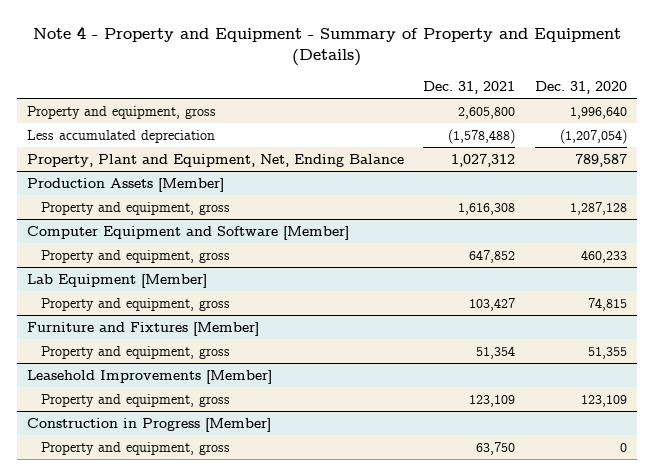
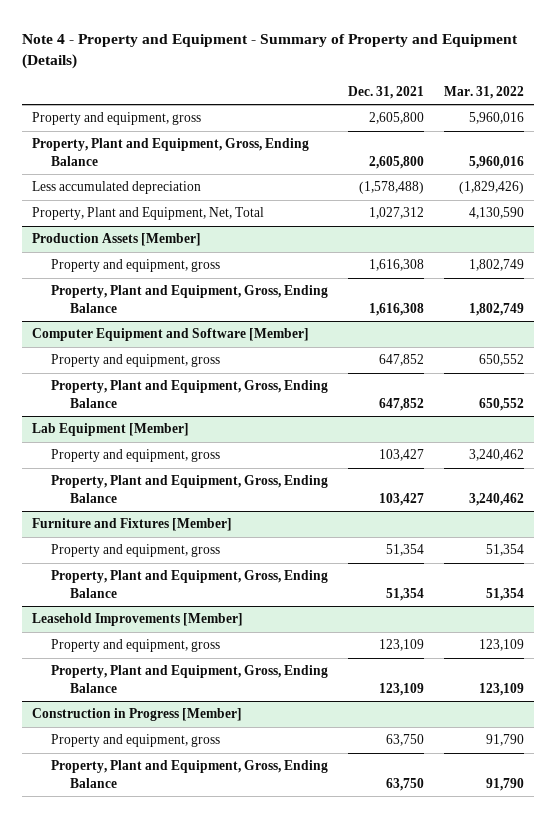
- | Dec. 31, 2021 | Dec. 31, 2020
+ | Dec. 31, 2021 | Mar. 31, 2022
+ Property, Plant and Equipment, Gross, Ending Balance | 2,605,800 | 5,960,016
- Property, Plant and Equipment, Net, Ending Balance | 1,027,312 | 789,587
+ Property, Plant and Equipment, Net, Total | 1,027,312 | 4,130,590
@ Production Assets [Member]
+ Property, Plant and Equipment, Gross, Ending Balance | 1,616,308 | 1,802,749
@ Computer Equipment and Software [Member]
+ Property, Plant and Equipment, Gross, Ending Balance | 647,852 | 650,552
@ Lab Equipment [Member]
+ Property, Plant and Equipment, Gross, Ending Balance | 103,427 | 3,240,462
@ Furniture and Fixtures [Member]
+ Property, Plant and Equipment, Gross, Ending Balance | 51,354 | 51,354
@ Leasehold Improvements [Member]
+ Property, Plant and Equipment, Gross, Ending Balance | 123,109 | 123,109
@ Construction in Progress [Member]
+ Property, Plant and Equipment, Gross, Ending Balance | 63,750 | 91,790

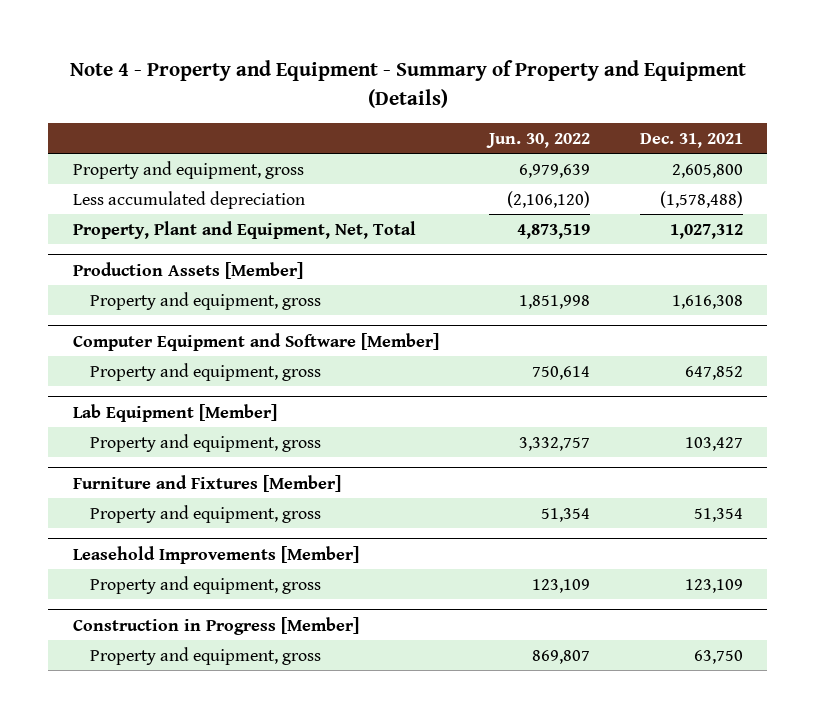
- | Dec. 31, 2021 | Mar. 31, 2022
+ | Jun. 30, 2022 | Dec. 31, 2021
- Property, Plant and Equipment, Gross, Ending Balance | 2,605,800 | 5,960,016
@ Production Assets [Member]
- Property, Plant and Equipment, Gross, Ending Balance | 1,616,308 | 1,802,749
@ Computer Equipment and Software [Member]
- Property, Plant and Equipment, Gross, Ending Balance | 647,852 | 650,552
@ Lab Equipment [Member]
- Property, Plant and Equipment, Gross, Ending Balance | 103,427 | 3,240,462
@ Furniture and Fixtures [Member]
- Property, Plant and Equipment, Gross, Ending Balance | 51,354 | 51,354
@ Leasehold Improvements [Member]
- Property, Plant and Equipment, Gross, Ending Balance | 123,109 | 123,109
@ Construction in Progress [Member]
- Property, Plant and Equipment, Gross, Ending Balance | 63,750 | 91,790

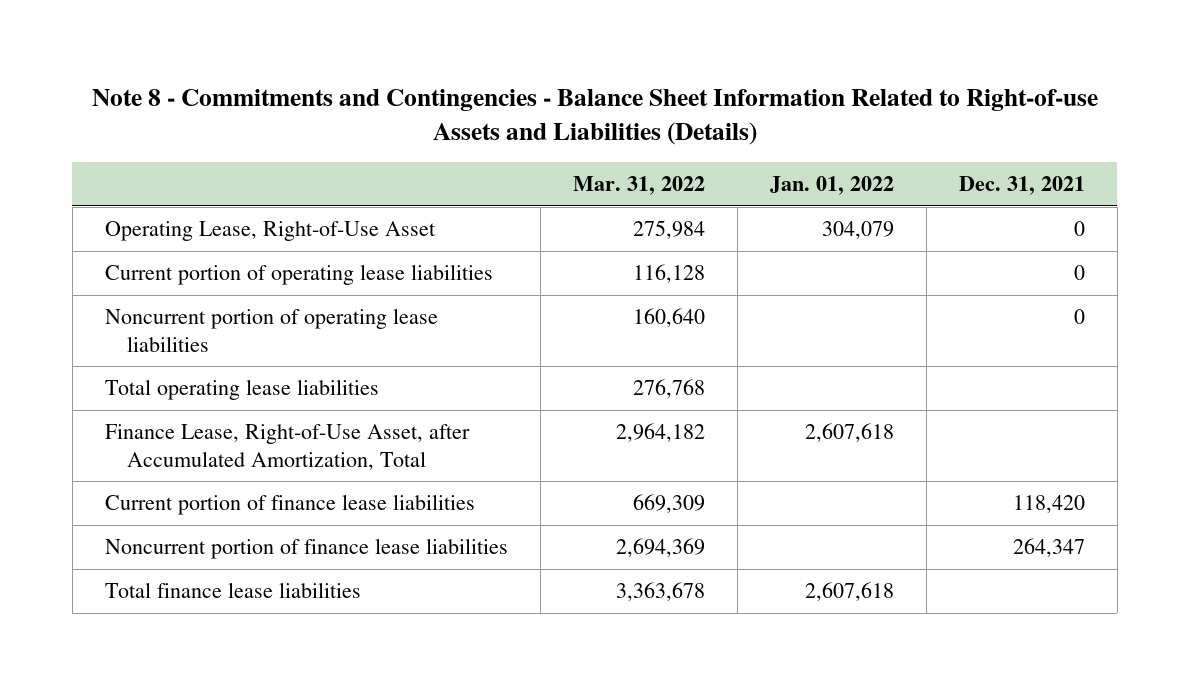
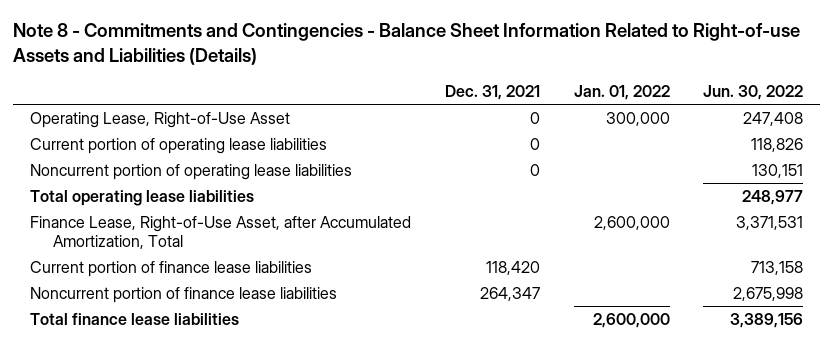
- | Mar. 31, 2022 | Jan. 01, 2022 | Dec. 31, 2021
+ | Dec. 31, 2021 | Jan. 01, 2022 | Jun. 30, 2022
- Operating Lease, Right-of-Use Asset | 275,984 | 304,079 | 0
+ Operating Lease, Right-of-Use Asset | 0 | 300,000 | 247,408
- Finance Lease, Right-of-Use Asset, after Accumulated Amortization, Total | 2,964,182 | 2,607,618 |
+ Finance Lease, Right-of-Use Asset, after Accumulated Amortization, Total | | 2,600,000 | 3,371,531
- Total finance lease liabilities | 3,363,678 | 2,607,618 |
+ Total finance lease liabilities | | 2,600,000 | 3,389,156

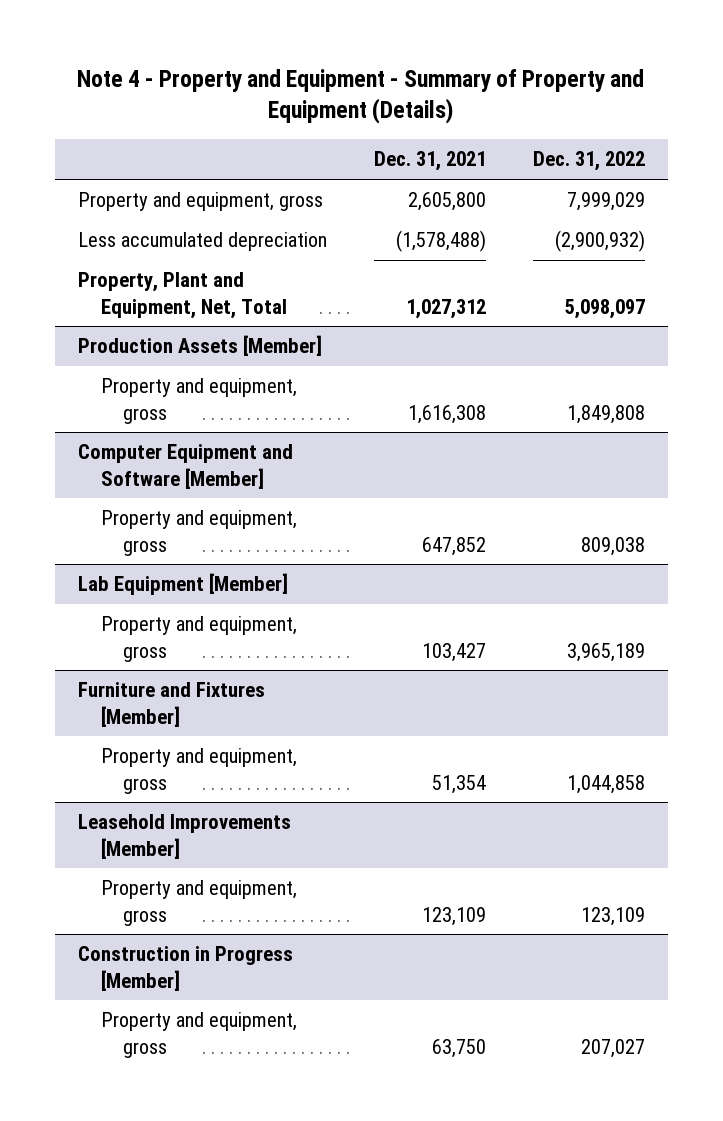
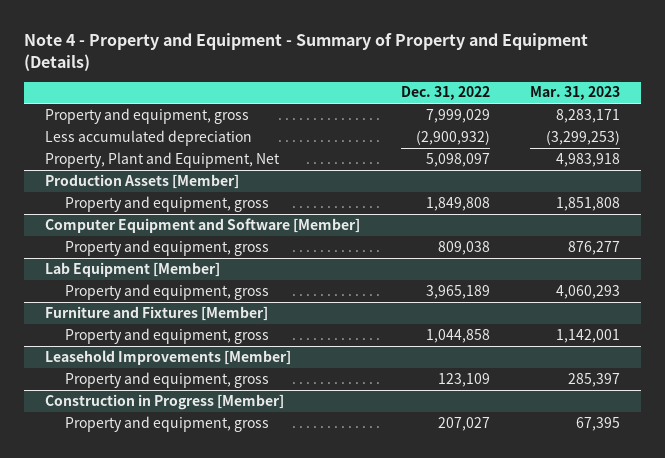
- | Dec. 31, 2021 | Dec. 31, 2022
+ | Dec. 31, 2022 | Mar. 31, 2023
- Property, Plant and Equipment, Net, Total | 1,027,312 | 5,098,097
+ Property, Plant and Equipment, Net | 5,098,097 | 4,983,918

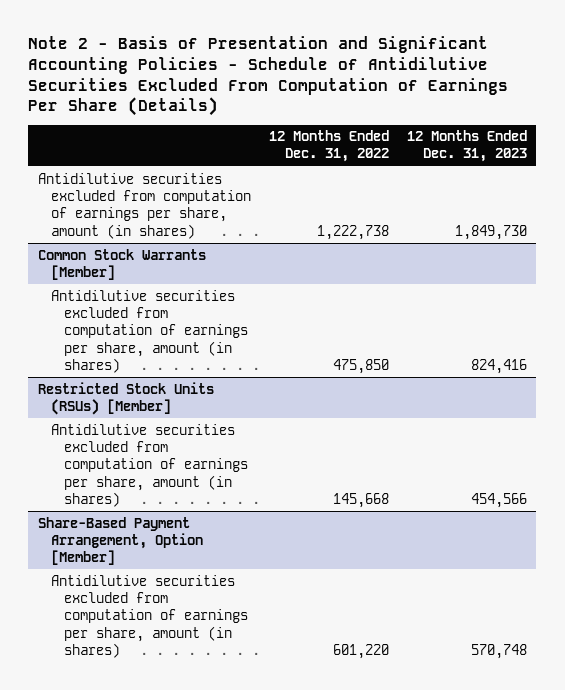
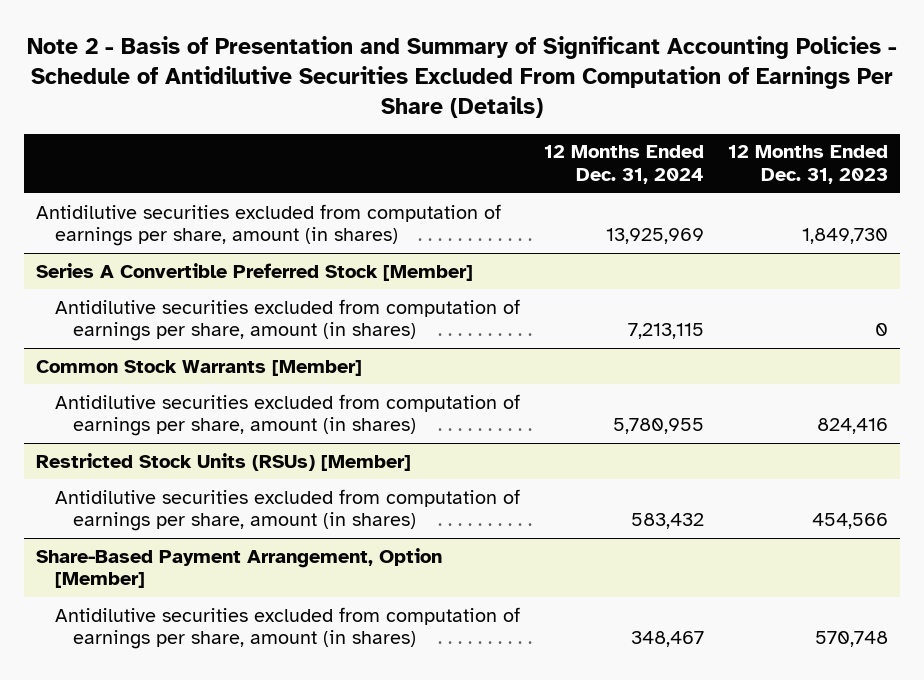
- Note 2 - Basis of Presentation and Significant Accounting Policies - Schedule of Antidilutive Securities Excluded From Computation of Earnings Per Share (Details)
+ Note 2 - Basis of Presentation and Summary of Significant Accounting Policies - Schedule of Antidilutive Securities Excluded From Computation of Earnings Per Share (Details)
- | 12 Months Ended Dec. 31, 2022 | 12 Months Ended Dec. 31, 2023
+ | 12 Months Ended Dec. 31, 2024 | 12 Months Ended Dec. 31, 2023
+ Series A Convertible Preferred Stock [Member]
+ Antidilutive securities excluded from computation of earnings per share, amount (in shares) | 7,213,115 | 0

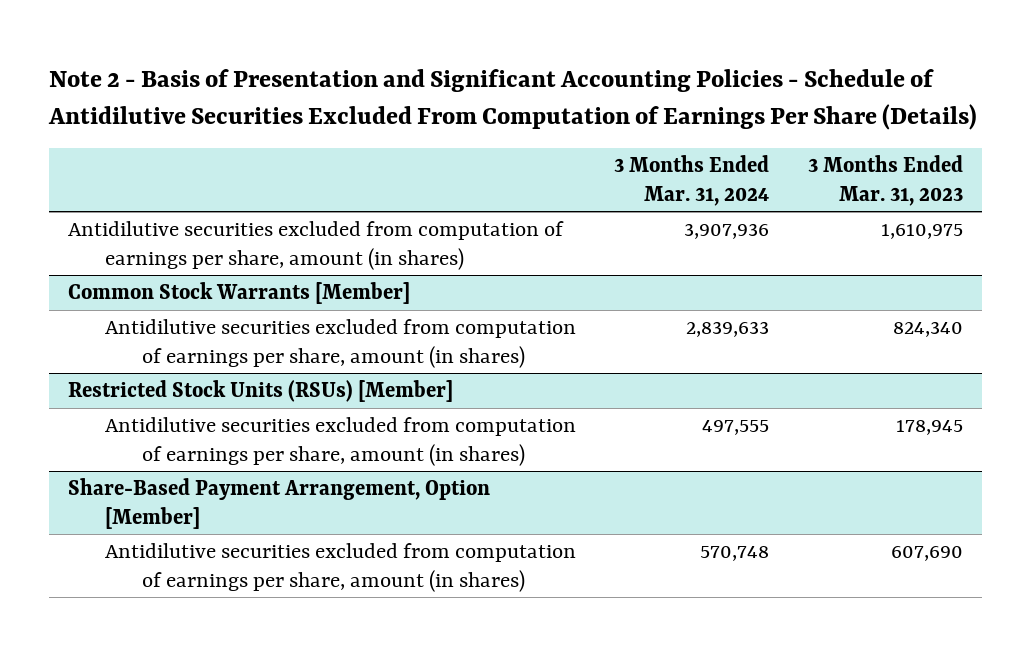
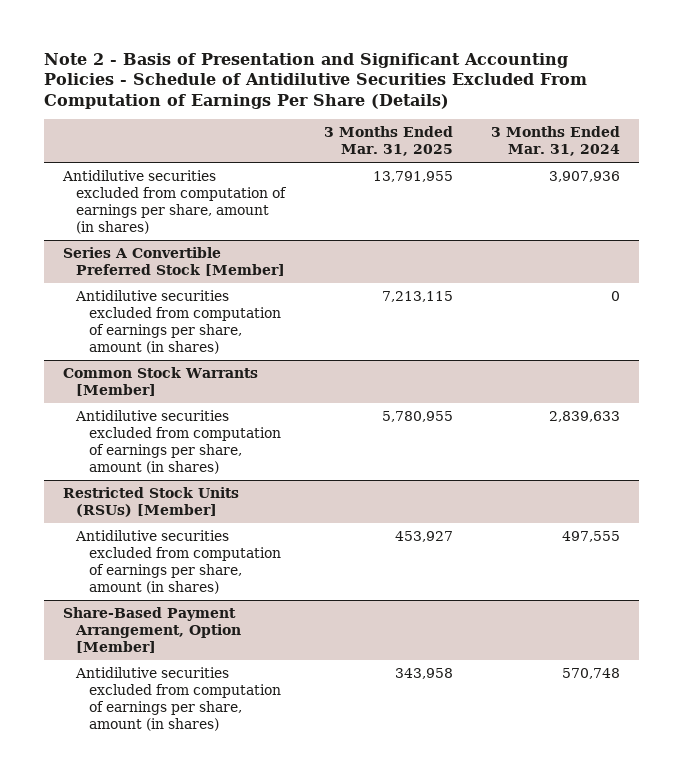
- | 3 Months Ended Mar. 31, 2024 | 3 Months Ended Mar. 31, 2023
+ | 3 Months Ended Mar. 31, 2025 | 3 Months Ended Mar. 31, 2024
+ Series A Convertible Preferred Stock [Member]
+ Antidilutive securities excluded from computation of earnings per share, amount (in shares) | 7,213,115 | 0

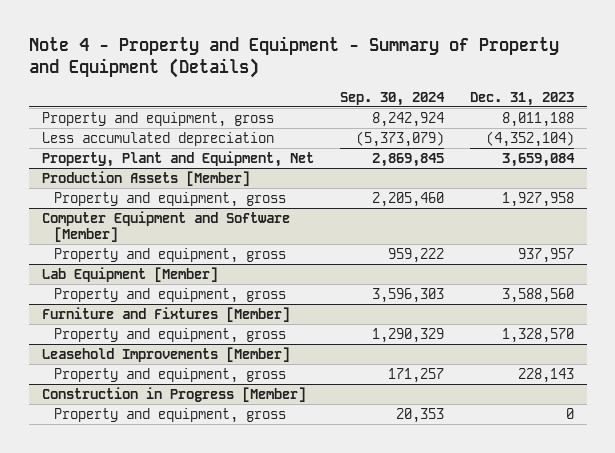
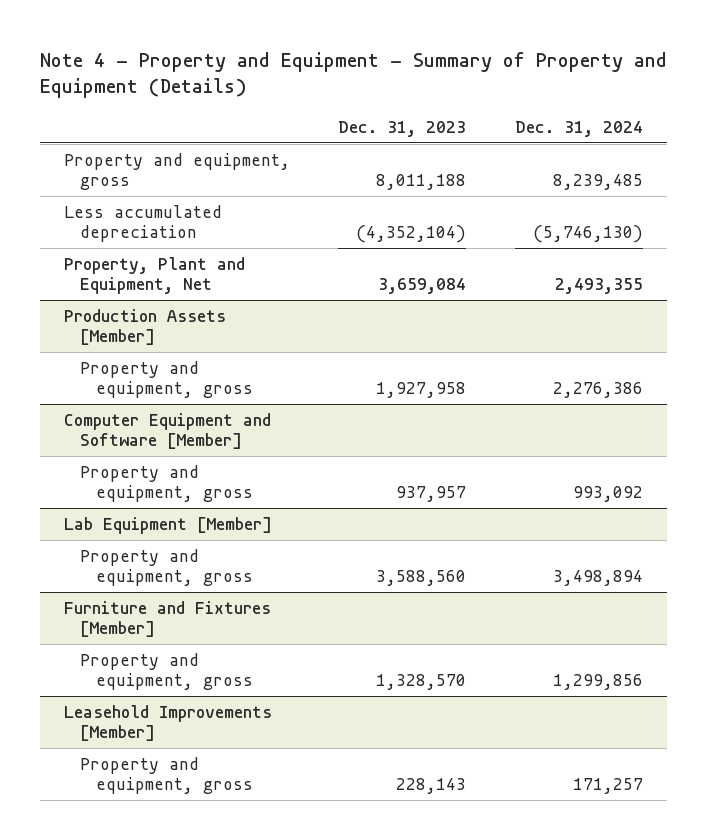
- | Sep. 30, 2024 | Dec. 31, 2023
+ | Dec. 31, 2023 | Dec. 31, 2024
- Construction in Progress [Member]
- Property and equipment, gross | 20,353 | 0

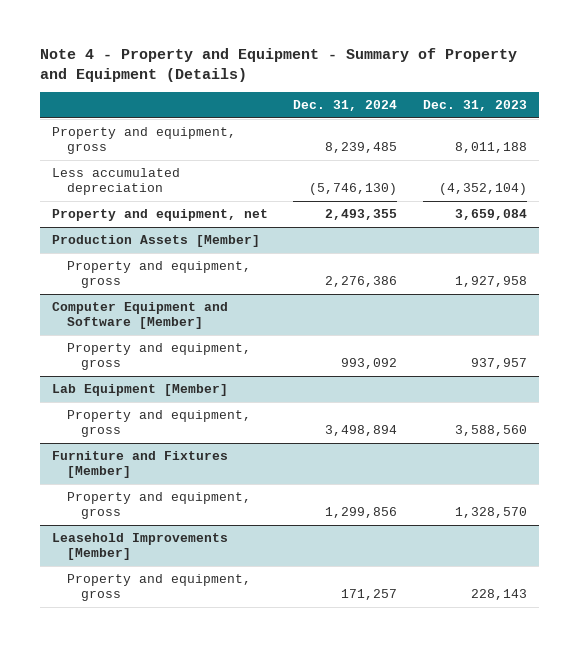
- | Dec. 31, 2023 | Dec. 31, 2024
+ | Dec. 31, 2024 | Dec. 31, 2023
- Property, Plant and Equipment, Net | 3,659,084 | 2,493,355
+ Property and equipment, net | 2,493,355 | 3,659,084

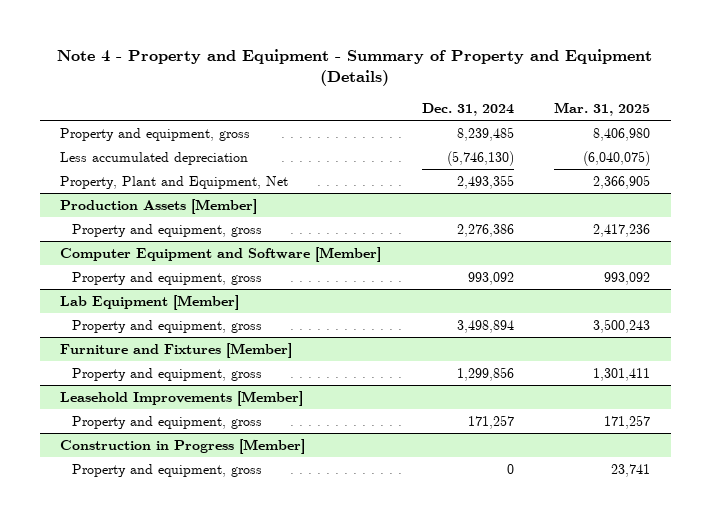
- | Dec. 31, 2024 | Dec. 31, 2023
+ | Dec. 31, 2024 | Mar. 31, 2025
- Property and equipment, net | 2,493,355 | 3,659,084
+ Property, Plant and Equipment, Net | 2,493,355 | 2,366,905
+ Construction in Progress [Member]
+ Property and equipment, gross | 0 | 23,741

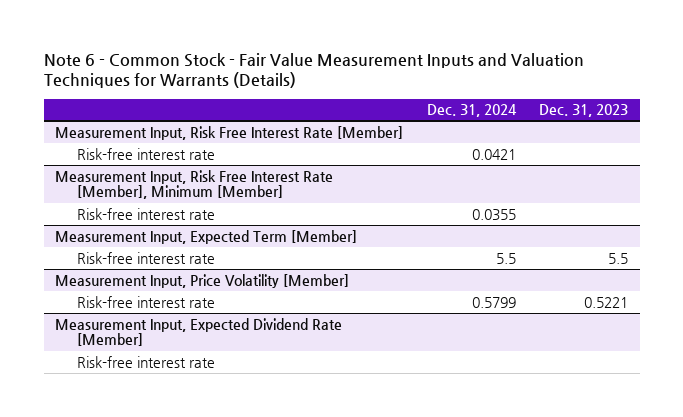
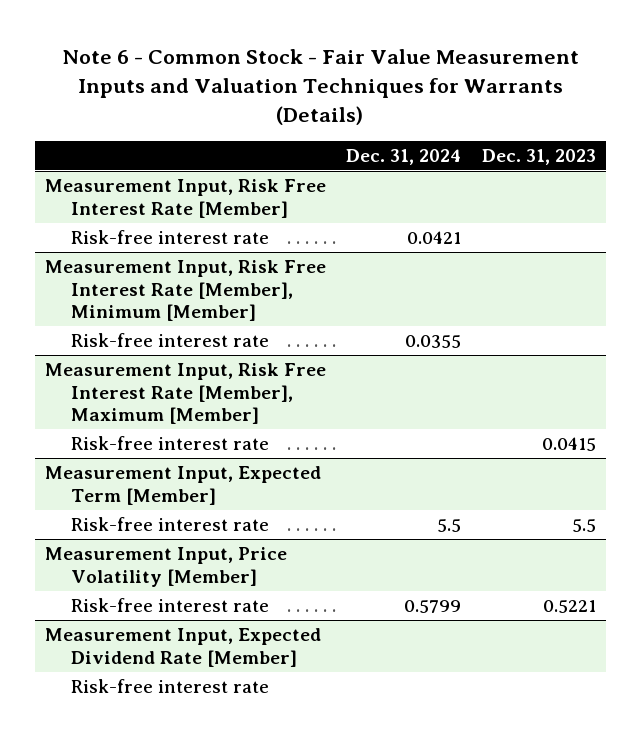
+ Measurement Input, Risk Free Interest Rate [Member], Maximum [Member]
+ Risk-free interest rate | | 0.0415

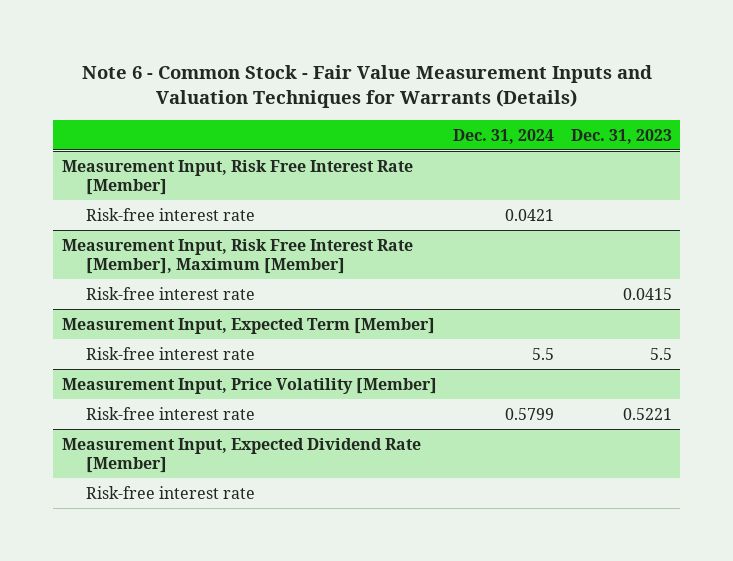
- Measurement Input, Risk Free Interest Rate [Member], Minimum [Member]
- Risk-free interest rate | 0.0355 |

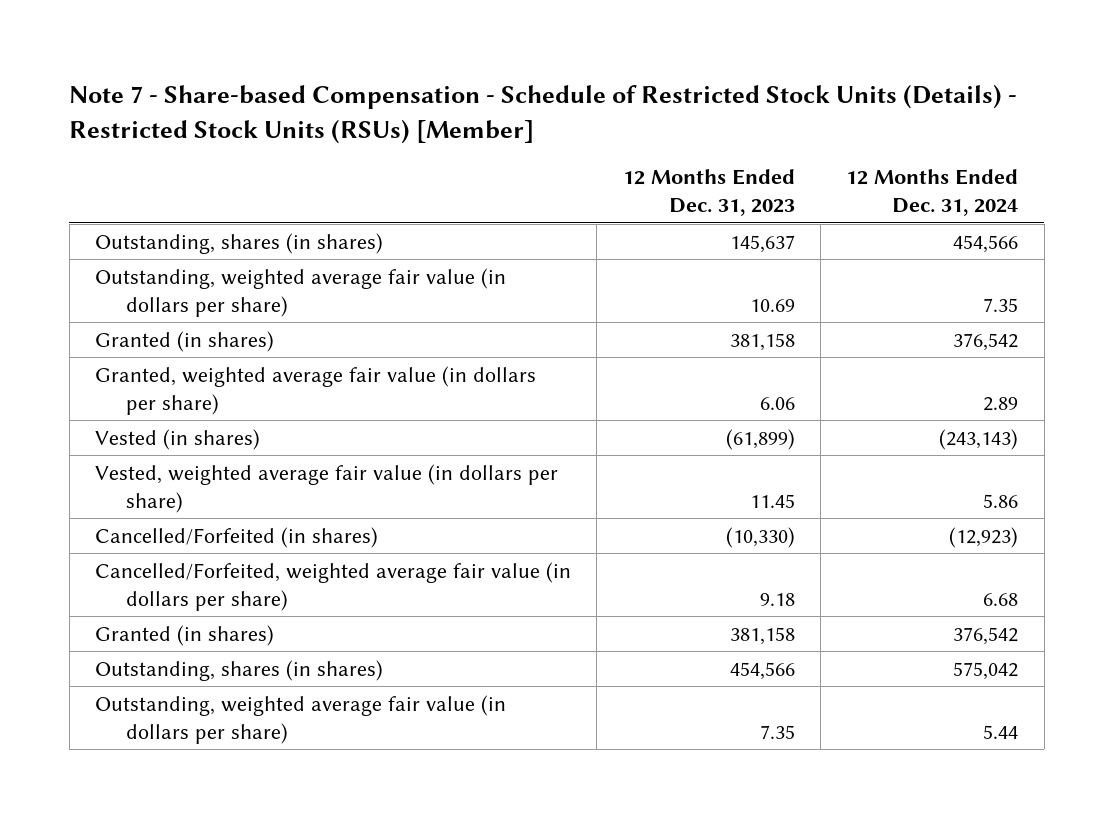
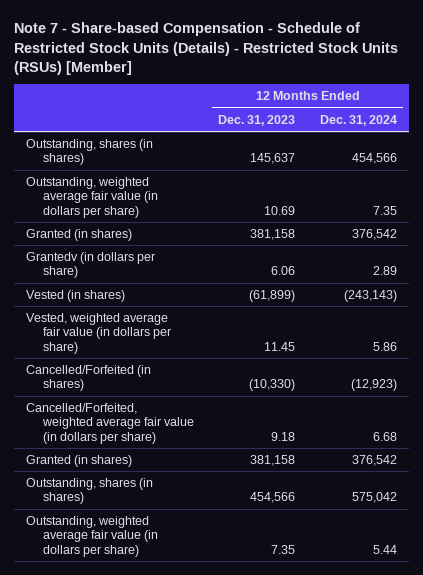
- Granted, weighted average fair value (in dollars per share) | 6.06 | 2.89
+ Grantedv (in dollars per share) | 6.06 | 2.89

